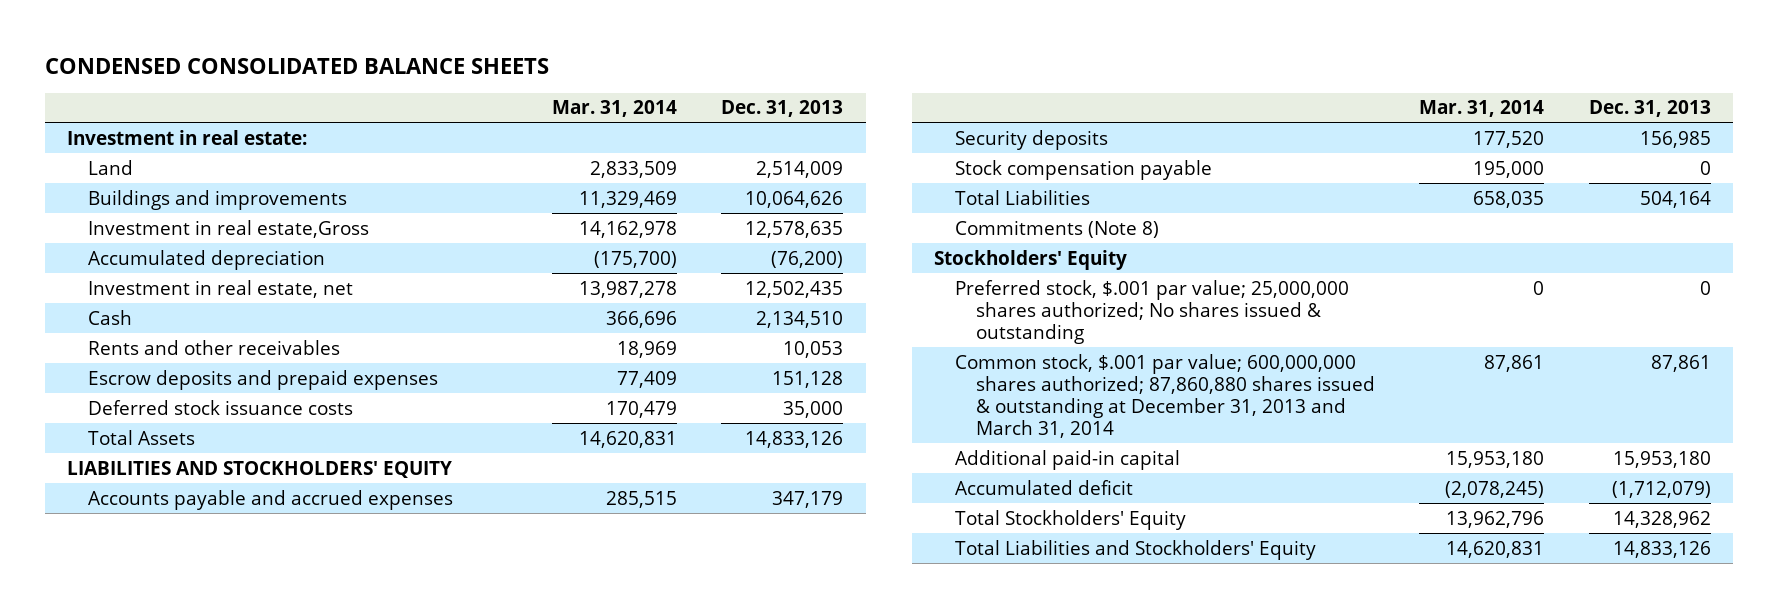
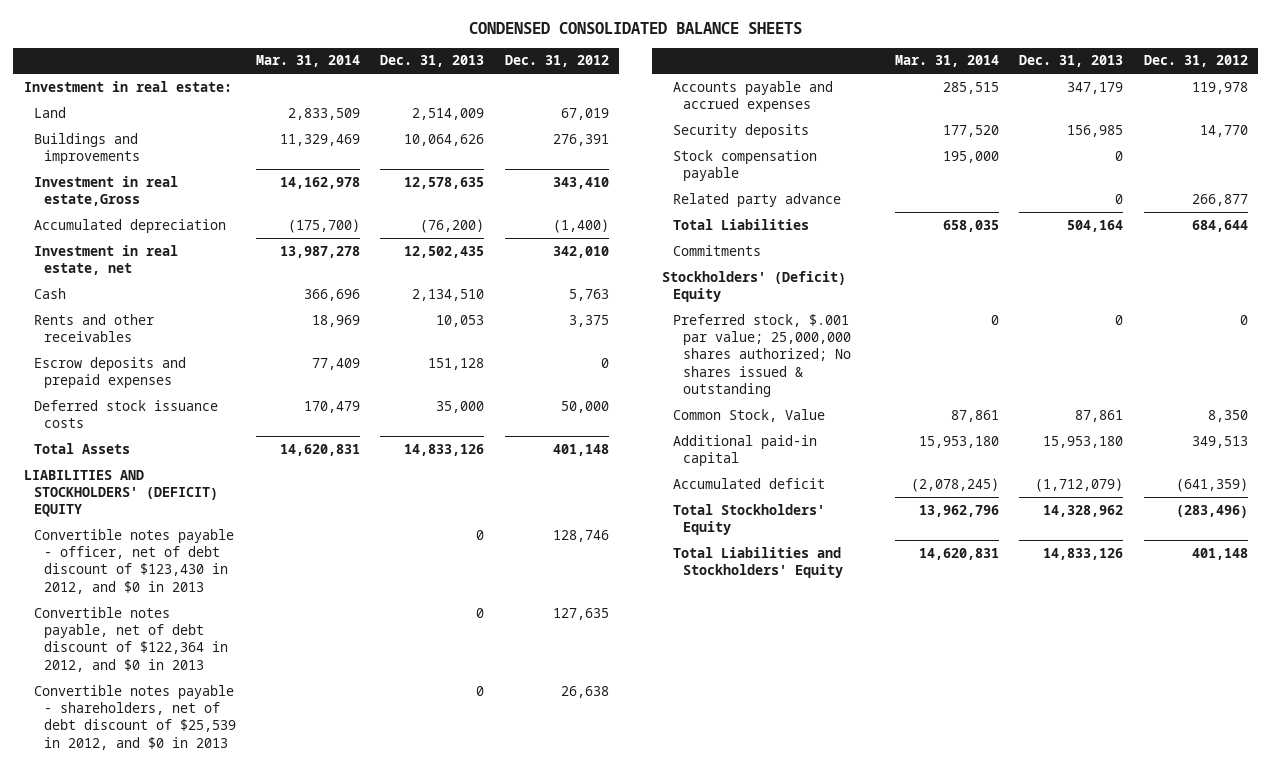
- | Mar. 31, 2014 | Dec. 31, 2013
+ | Mar. 31, 2014 | Dec. 31, 2013 | Dec. 31, 2012
- LIABILITIES AND STOCKHOLDERS' EQUITY
+ LIABILITIES AND STOCKHOLDERS' (DEFICIT) EQUITY
+ Convertible notes payable - officer, net of debt discount of $123,430 in 2012, and $0 in 2013 | | 0 | 128,746
+ Convertible notes payable, net of debt discount of $122,364 in 2012, and $0 in 2013 | | 0 | 127,635
+ Convertible notes payable - shareholders, net of debt discount of $25,539 in 2012, and $0 in 2013 | | 0 | 26,638
+ Related party advance | | 0 | 266,877
- Commitments (Note 8)
- Stockholders' Equity
+ Commitments
+ Stockholders' (Deficit) Equity
- Common stock, $.001 par value; 600,000,000 shares authorized; 87,860,880 shares issued & outstanding at December 31, 2013 and March 31, 2014 | 87,861 | 87,861
+ Common Stock, Value | 87,861 | 87,861 | 8,350

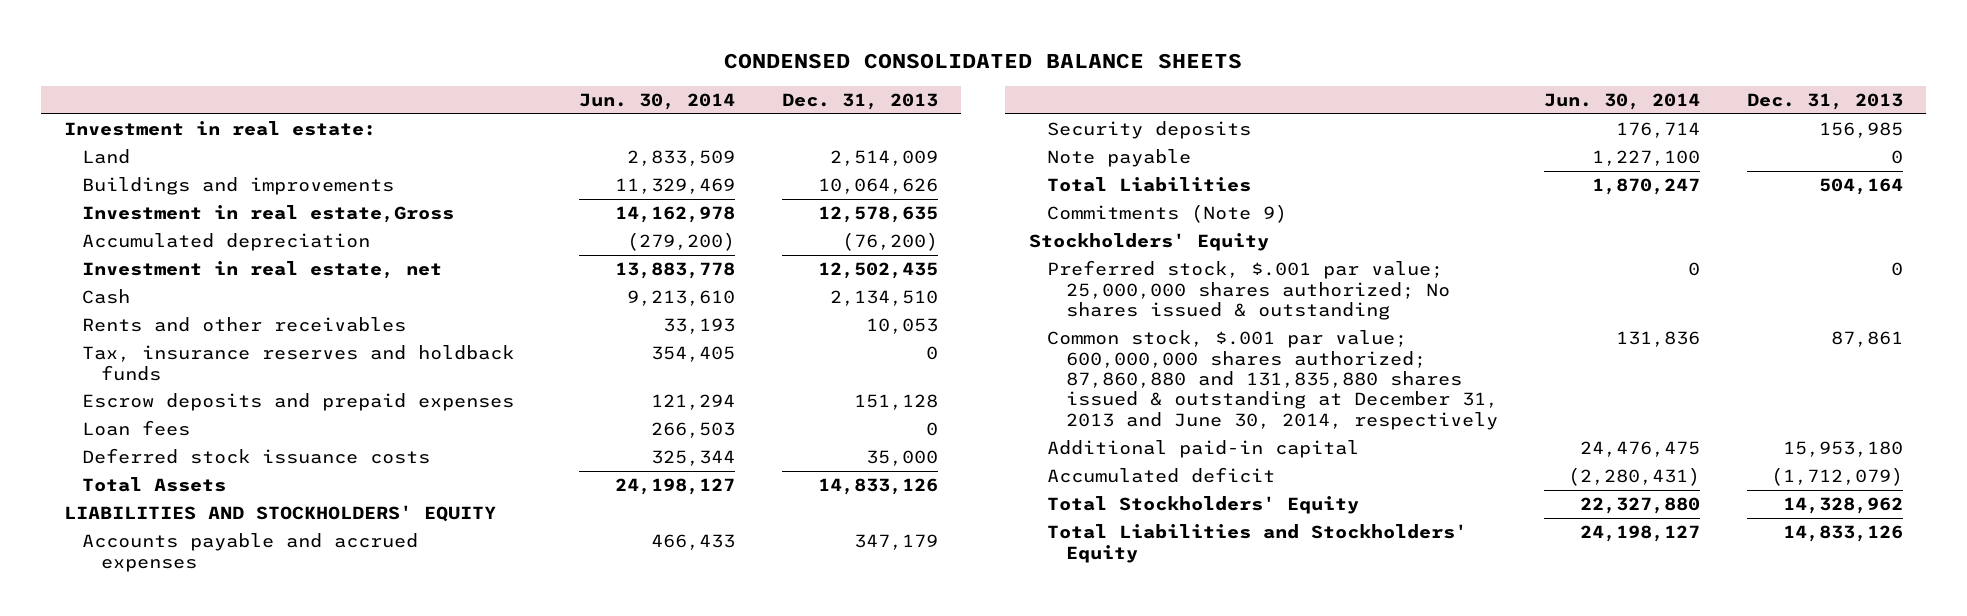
- | Mar. 31, 2014 | Dec. 31, 2013 | Dec. 31, 2012
+ | Jun. 30, 2014 | Dec. 31, 2013
+ Tax, insurance reserves and holdback funds | 354,405 | 0
+ Loan fees | 266,503 | 0
- LIABILITIES AND STOCKHOLDERS' (DEFICIT) EQUITY
- Convertible notes payable - officer, net of debt discount of $123,430 in 2012, and $0 in 2013 | | 0 | 128,746
- Convertible notes payable, net of debt discount of $122,364 in 2012, and $0 in 2013 | | 0 | 127,635
- Convertible notes payable - shareholders, net of debt discount of $25,539 in 2012, and $0 in 2013 | | 0 | 26,638
+ LIABILITIES AND STOCKHOLDERS' EQUITY
- Stock compensation payable | 195,000 | 0 |
- Related party advance | | 0 | 266,877
+ Note payable | 1,227,100 | 0
- Commitments
- Stockholders' (Deficit) Equity
+ Commitments (Note 9)
+ Stockholders' Equity
- Common Stock, Value | 87,861 | 87,861 | 8,350
+ Common stock, $.001 par value; 600,000,000 shares authorized; 87,860,880 and 131,835,880 shares issued & outstanding at December 31, 2013 and June 30, 2014, respectively | 131,836 | 87,861

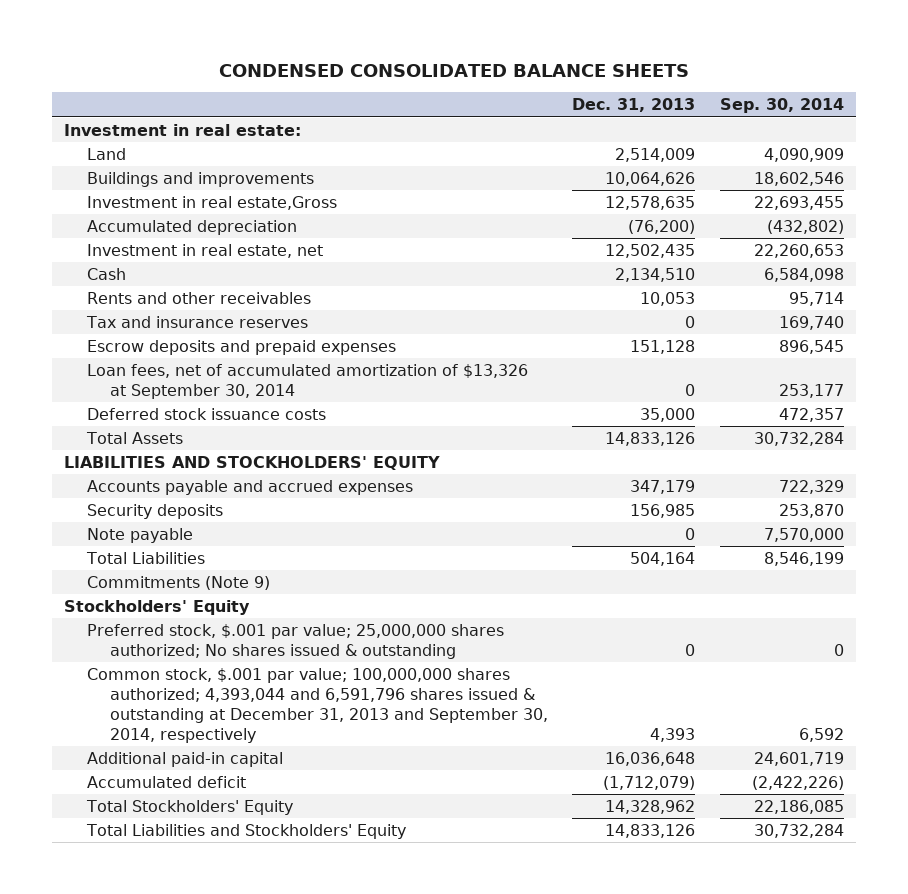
- | Jun. 30, 2014 | Dec. 31, 2013
+ | Dec. 31, 2013 | Sep. 30, 2014
- Tax, insurance reserves and holdback funds | 354,405 | 0
+ Tax and insurance reserves | 0 | 169,740
- Loan fees | 266,503 | 0
+ Loan fees, net of accumulated amortization of $13,326 at September 30, 2014 | 0 | 253,177
- Common stock, $.001 par value; 600,000,000 shares authorized; 87,860,880 and 131,835,880 shares issued & outstanding at December 31, 2013 and June 30, 2014, respectively | 131,836 | 87,861
- Additional paid-in capital | 24,476,475 | 15,953,180
+ Common stock, $.001 par value; 100,000,000 shares authorized; 4,393,044 and 6,591,796 shares issued & outstanding at December 31, 2013 and September 30, 2014, respectively | 4,393 | 6,592
+ Additional paid-in capital | 16,036,648 | 24,601,719

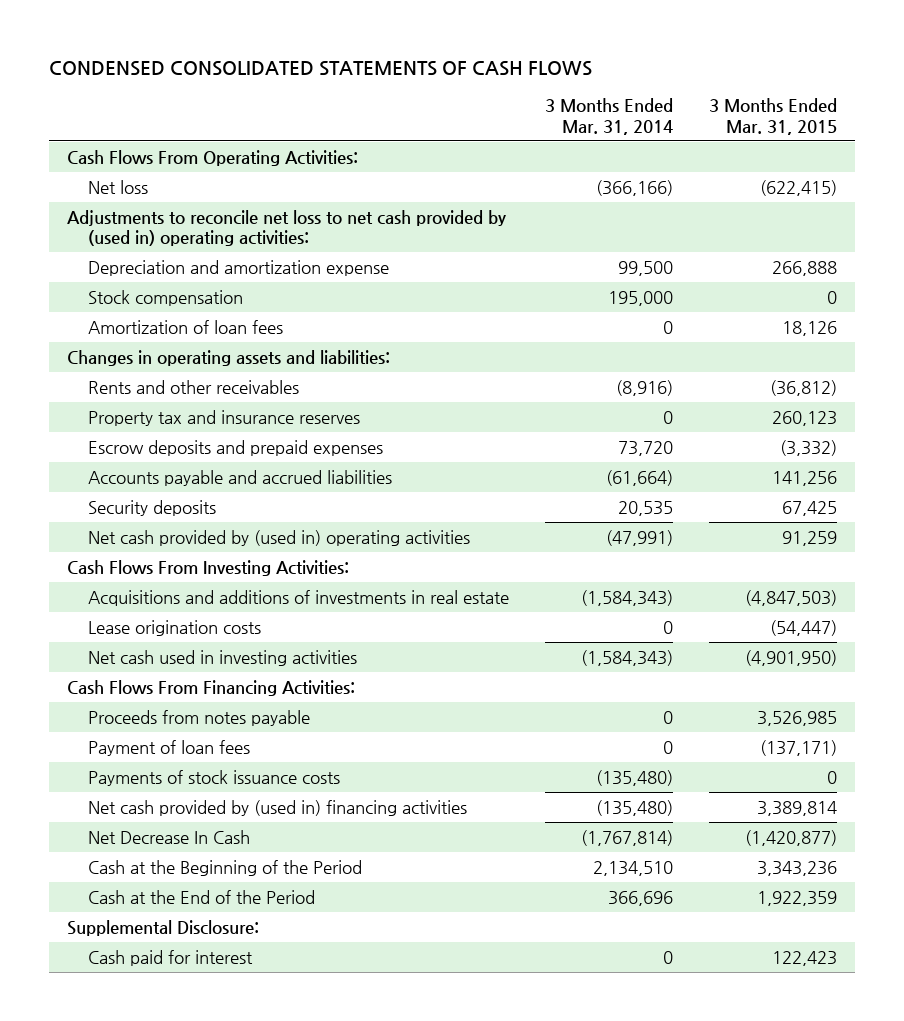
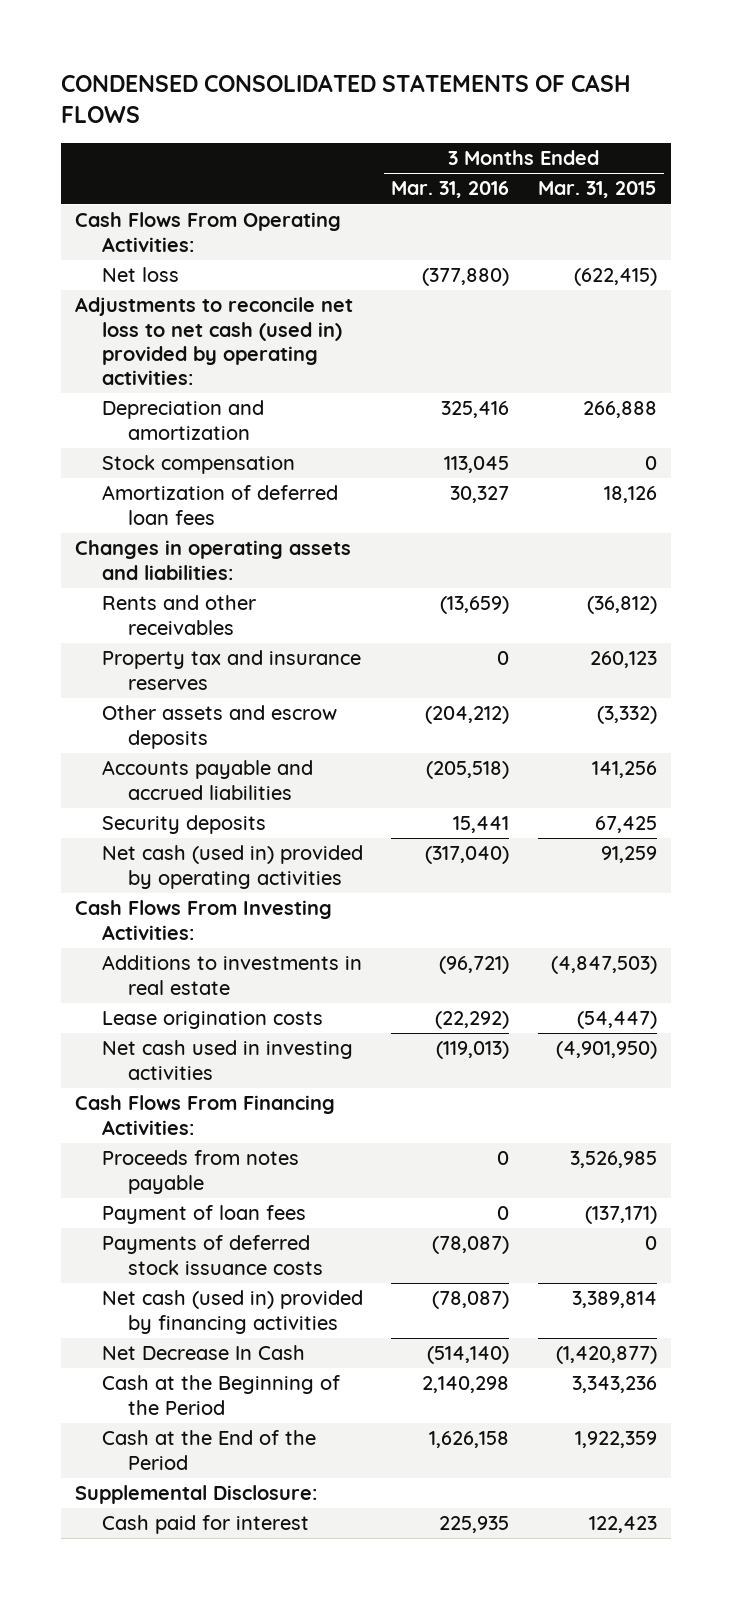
- | 3 Months Ended Mar. 31, 2014 | 3 Months Ended Mar. 31, 2015
+ | 3 Months Ended Mar. 31, 2016 | 3 Months Ended Mar. 31, 2015
- Adjustments to reconcile net loss to net cash provided by (used in) operating activities:
- Depreciation and amortization expense | 99,500 | 266,888
+ Adjustments to reconcile net loss to net cash (used in) provided by operating activities:
+ Depreciation and amortization | 325,416 | 266,888
- Amortization of loan fees | 0 | 18,126
+ Amortization of deferred loan fees | 30,327 | 18,126
- Escrow deposits and prepaid expenses | 73,720 | (3,332)
+ Other assets and escrow deposits | (204,212) | (3,332)
- Net cash provided by (used in) operating activities | (47,991) | 91,259
+ Net cash (used in) provided by operating activities | (317,040) | 91,259
- Acquisitions and additions of investments in real estate | (1,584,343) | (4,847,503)
+ Additions to investments in real estate | (96,721) | (4,847,503)
- Payments of stock issuance costs | (135,480) | 0
- Net cash provided by (used in) financing activities | (135,480) | 3,389,814
+ Payments of deferred stock issuance costs | (78,087) | 0
+ Net cash (used in) provided by financing activities | (78,087) | 3,389,814

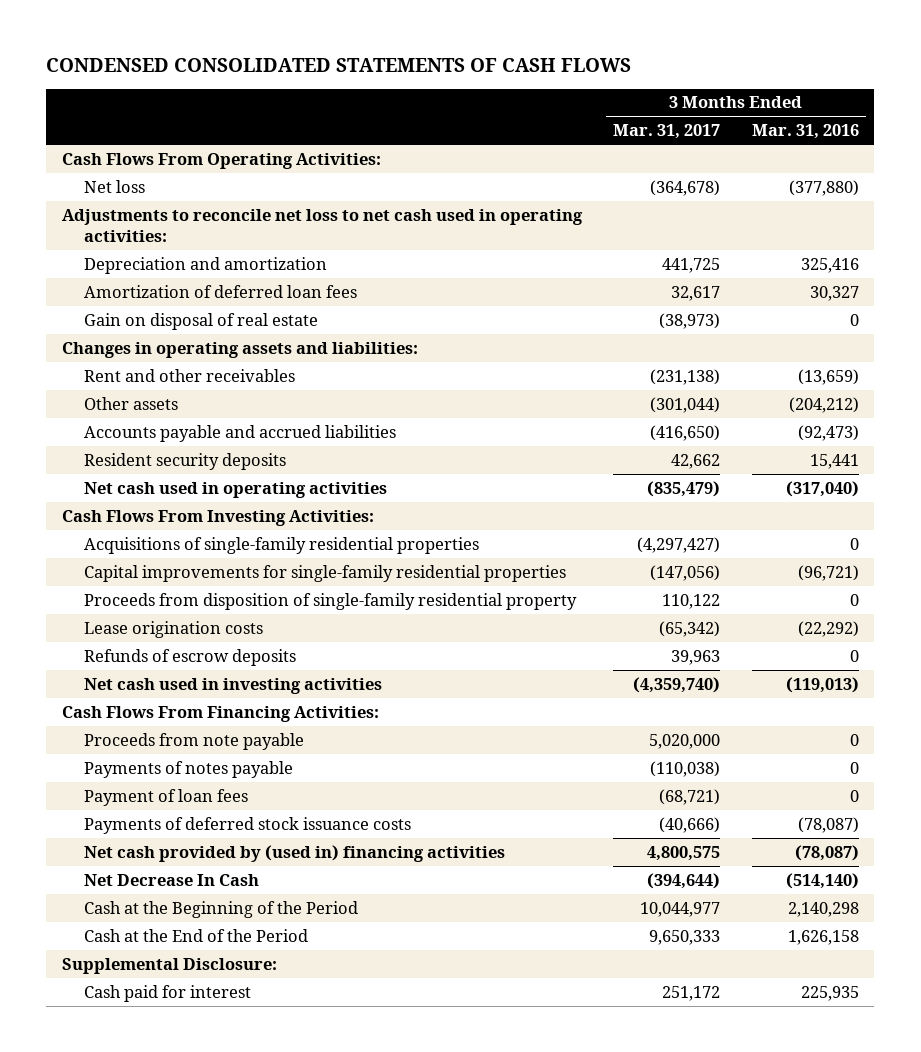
- | 3 Months Ended Mar. 31, 2016 | 3 Months Ended Mar. 31, 2015
+ | 3 Months Ended Mar. 31, 2017 | 3 Months Ended Mar. 31, 2016
- Adjustments to reconcile net loss to net cash (used in) provided by operating activities:
+ Adjustments to reconcile net loss to net cash used in operating activities:
- Stock compensation | 113,045 | 0
+ Gain on disposal of real estate | (38,973) | 0
- Rents and other receivables | (13,659) | (36,812)
- Property tax and insurance reserves | 0 | 260,123
- Other assets and escrow deposits | (204,212) | (3,332)
- Accounts payable and accrued liabilities | (205,518) | 141,256
- Security deposits | 15,441 | 67,425
- Net cash (used in) provided by operating activities | (317,040) | 91,259
+ Rent and other receivables | (231,138) | (13,659)
+ Other assets | (301,044) | (204,212)
+ Accounts payable and accrued liabilities | (416,650) | (92,473)
+ Resident security deposits | 42,662 | 15,441
+ Net cash used in operating activities | (835,479) | (317,040)
- Additions to investments in real estate | (96,721) | (4,847,503)
+ Acquisitions of single-family residential properties | (4,297,427) | 0
+ Capital improvements for single-family residential properties | (147,056) | (96,721)
+ Proceeds from disposition of single-family residential property | 110,122 | 0
+ Refunds of escrow deposits | 39,963 | 0
- Proceeds from notes payable | 0 | 3,526,985
+ Proceeds from note payable | 5,020,000 | 0
+ Payments of notes payable | (110,038) | 0
- Net cash (used in) provided by financing activities | (78,087) | 3,389,814
+ Net cash provided by (used in) financing activities | 4,800,575 | (78,087)

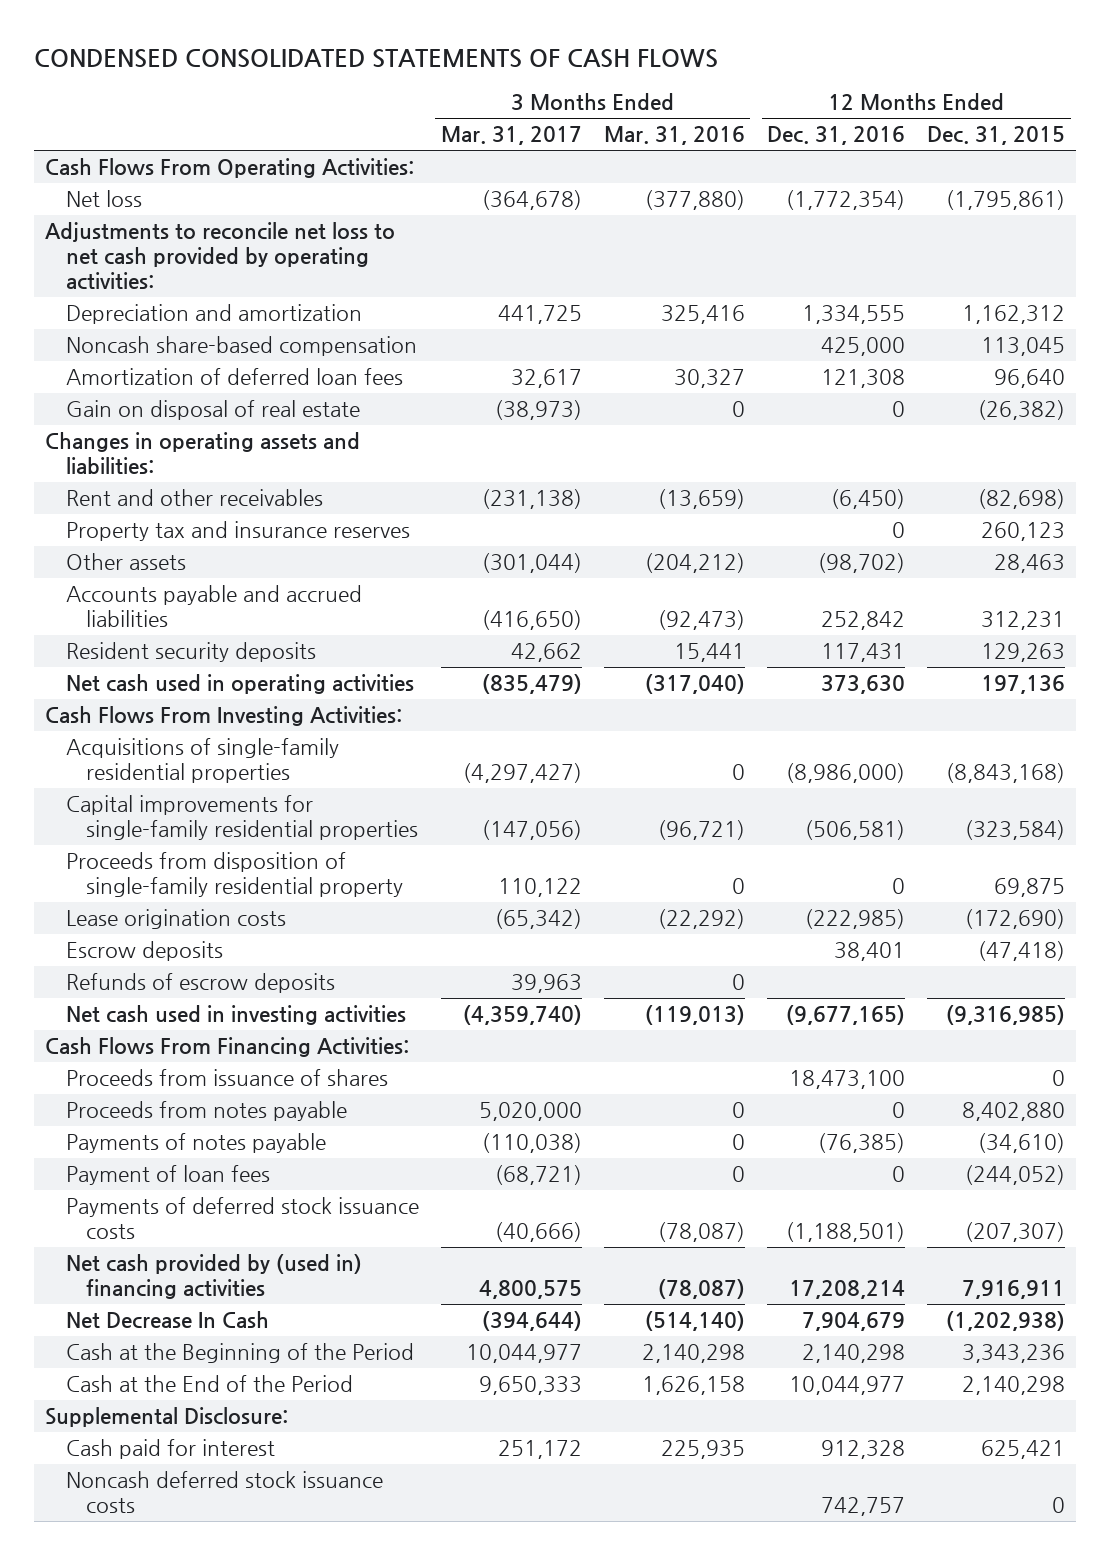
- | 3 Months Ended Mar. 31, 2017 | 3 Months Ended Mar. 31, 2016
+ | 3 Months Ended Mar. 31, 2017 | 3 Months Ended Mar. 31, 2016 | 12 Months Ended Dec. 31, 2016 | 12 Months Ended Dec. 31, 2015
- Adjustments to reconcile net loss to net cash used in operating activities:
+ Adjustments to reconcile net loss to net cash provided by operating activities:
+ Noncash share-based compensation | | | 425,000 | 113,045
+ Property tax and insurance reserves | | | 0 | 260,123
+ Escrow deposits | | | 38,401 | (47,418)
- Proceeds from note payable | 5,020,000 | 0
+ Proceeds from issuance of shares | | | 18,473,100 | 0
+ Proceeds from notes payable | 5,020,000 | 0 | 0 | 8,402,880
+ Noncash deferred stock issuance costs | | | 742,757 | 0

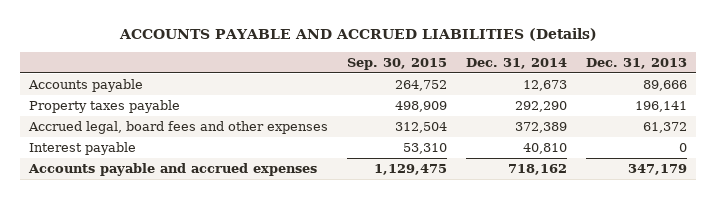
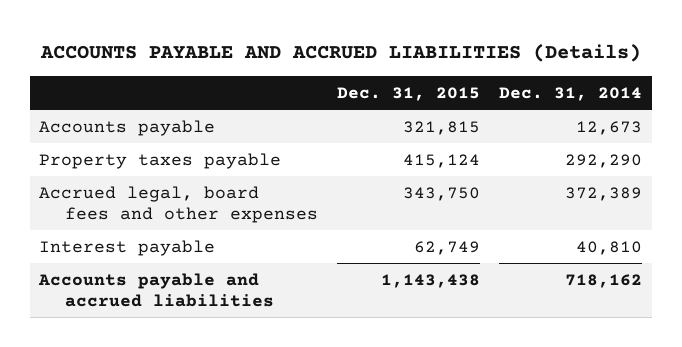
- | Sep. 30, 2015 | Dec. 31, 2014 | Dec. 31, 2013
+ | Dec. 31, 2015 | Dec. 31, 2014
- Accounts payable and accrued expenses | 1,129,475 | 718,162 | 347,179
+ Accounts payable and accrued liabilities | 1,143,438 | 718,162

